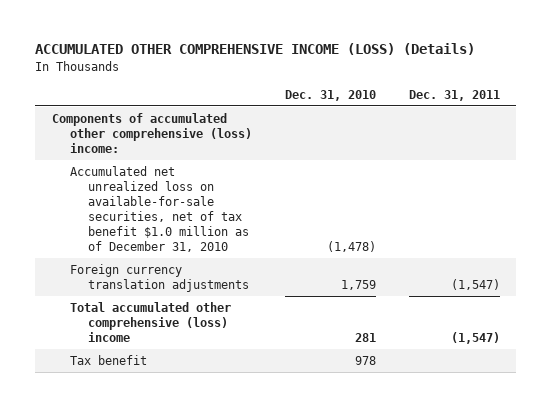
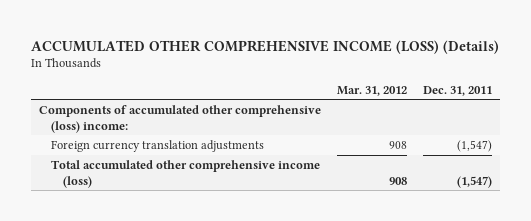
- | Dec. 31, 2010 | Dec. 31, 2011
+ | Mar. 31, 2012 | Dec. 31, 2011
- Accumulated net unrealized loss on available-for-sale securities, net of tax benefit $1.0 million as of December 31, 2010 | (1,478) |
- Total accumulated other comprehensive (loss) income | 281 | (1,547)
- Tax benefit | 978 |
+ Total accumulated other comprehensive income (loss) | 908 | (1,547)

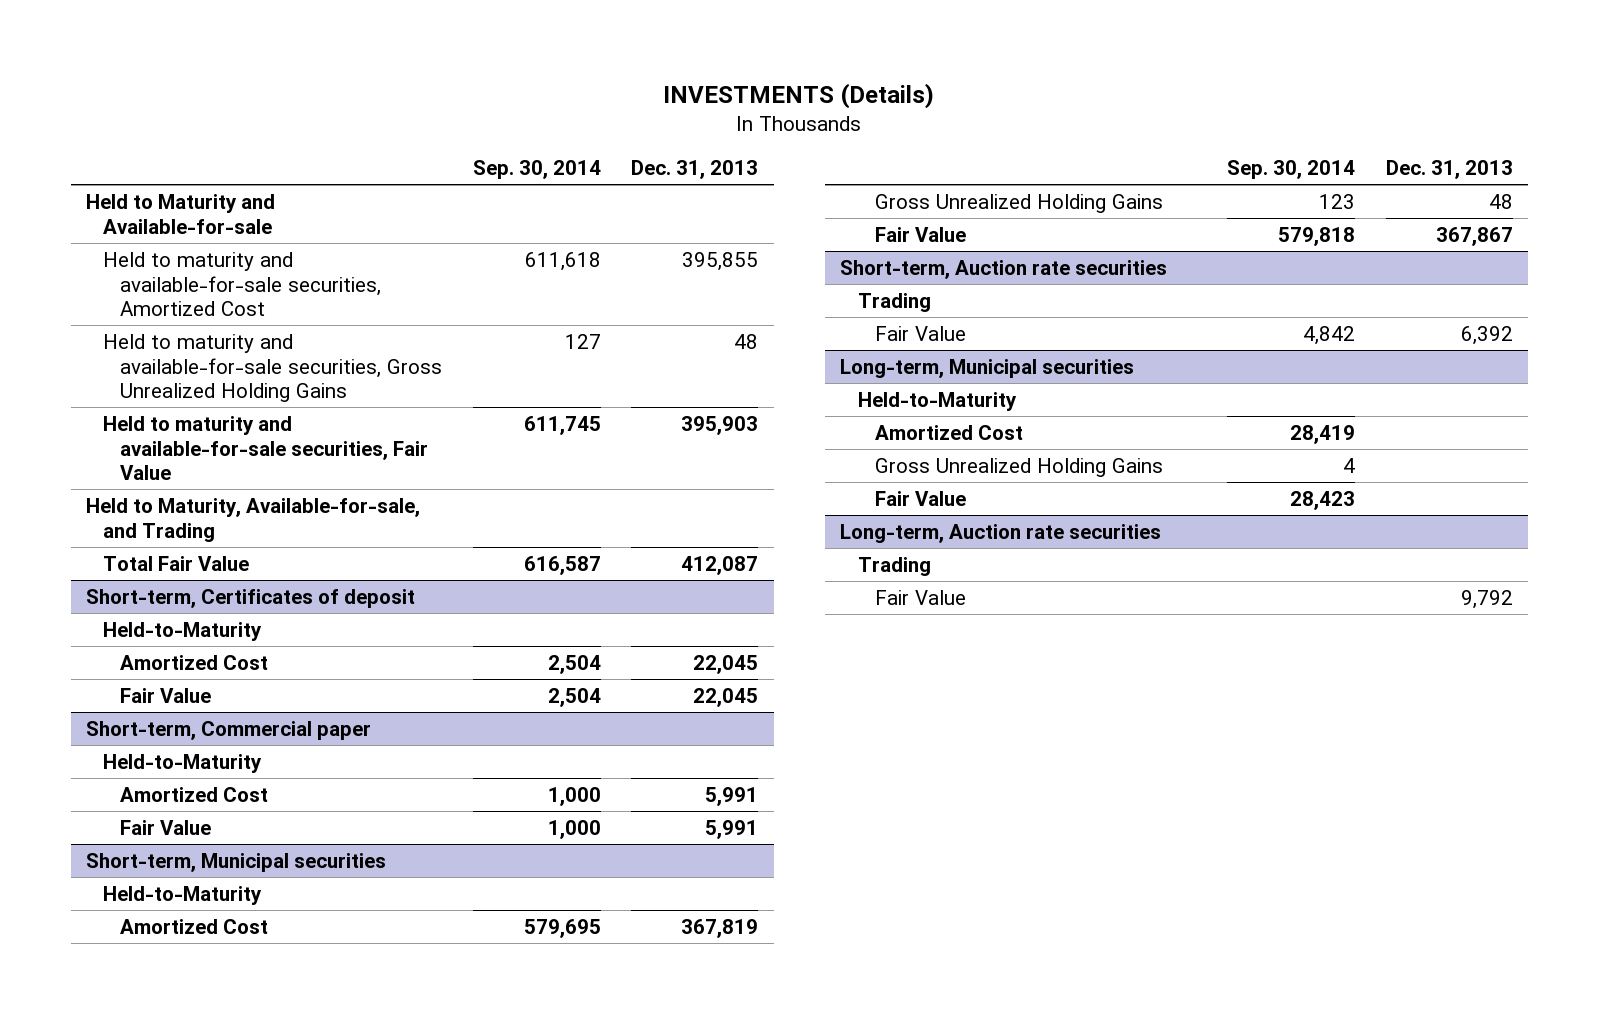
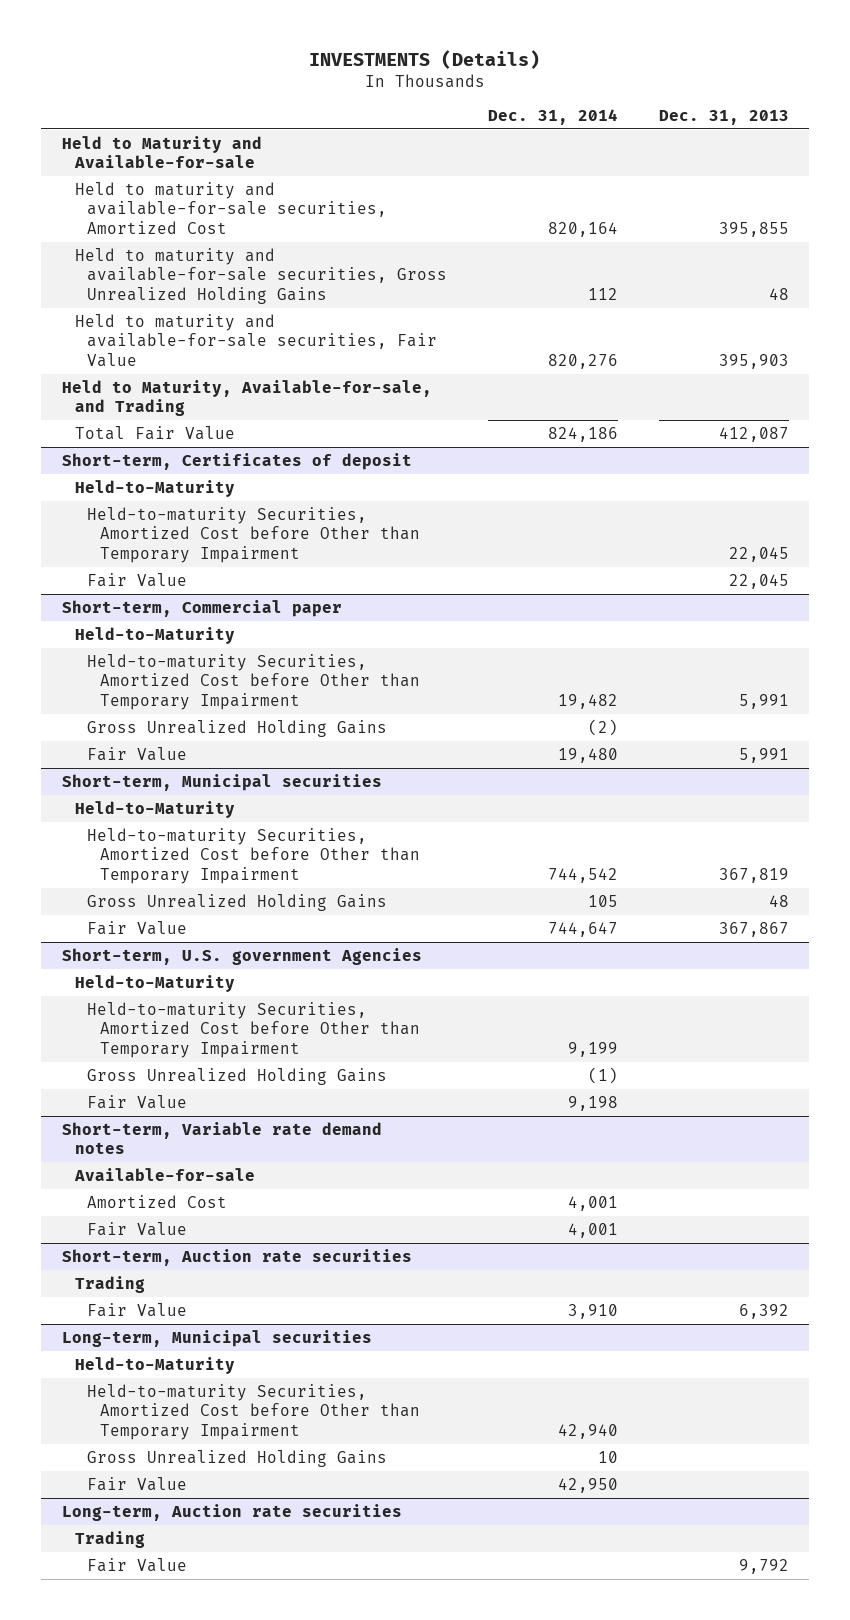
- | Sep. 30, 2014 | Dec. 31, 2013
+ | Dec. 31, 2014 | Dec. 31, 2013
@ Short-term, Certificates of deposit
- Amortized Cost | 2,504 | 22,045
+ Held-to-maturity Securities, Amortized Cost before Other than Temporary Impairment | | 22,045
@ Short-term, Commercial paper
- Amortized Cost | 1,000 | 5,991
+ Held-to-maturity Securities, Amortized Cost before Other than Temporary Impairment | 19,482 | 5,991
+ Gross Unrealized Holding Gains | (2) |
@ Short-term, Municipal securities
- Amortized Cost | 579,695 | 367,819
+ Held-to-maturity Securities, Amortized Cost before Other than Temporary Impairment | 744,542 | 367,819
+ Short-term, U.S. government Agencies
+ Held-to-Maturity
+ Held-to-maturity Securities, Amortized Cost before Other than Temporary Impairment | 9,199 |
+ Gross Unrealized Holding Gains | (1) |
+ Fair Value | 9,198 |
+ Short-term, Variable rate demand notes
+ Available-for-sale
+ Amortized Cost | 4,001 |
+ Fair Value | 4,001 |
@ Long-term, Municipal securities
- Amortized Cost | 28,419 |
+ Held-to-maturity Securities, Amortized Cost before Other than Temporary Impairment | 42,940 |

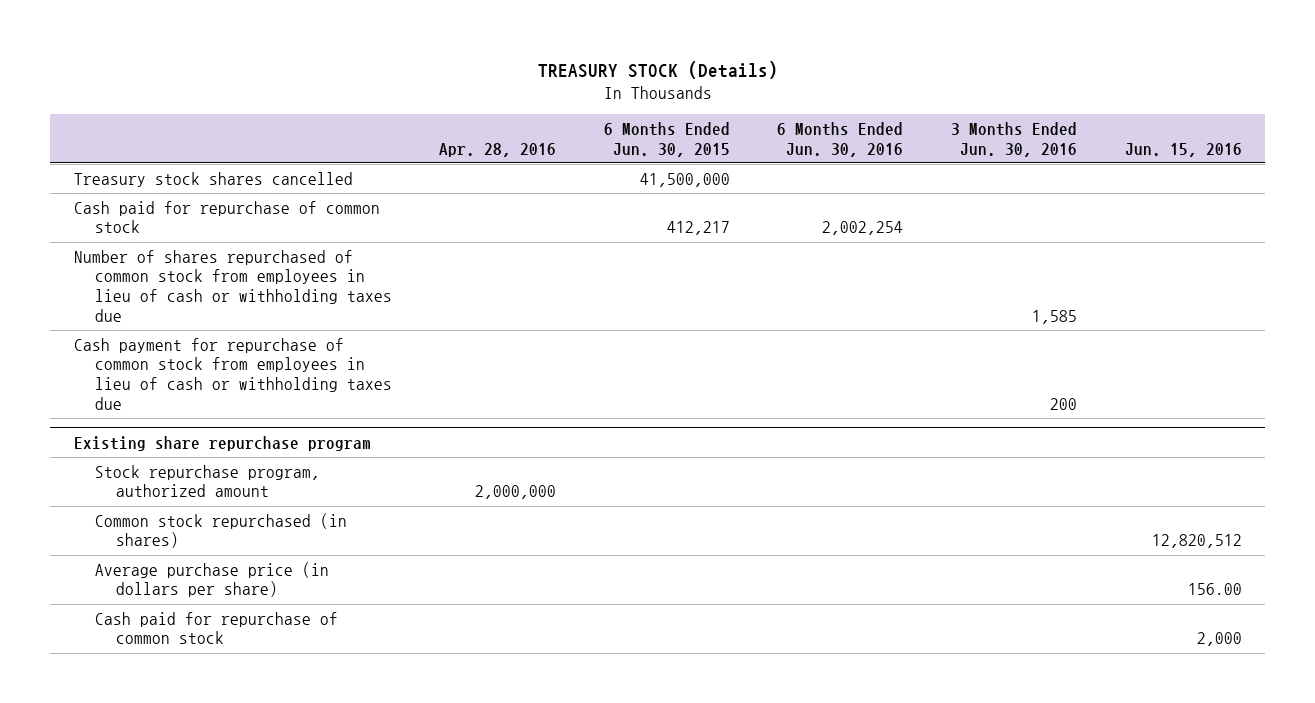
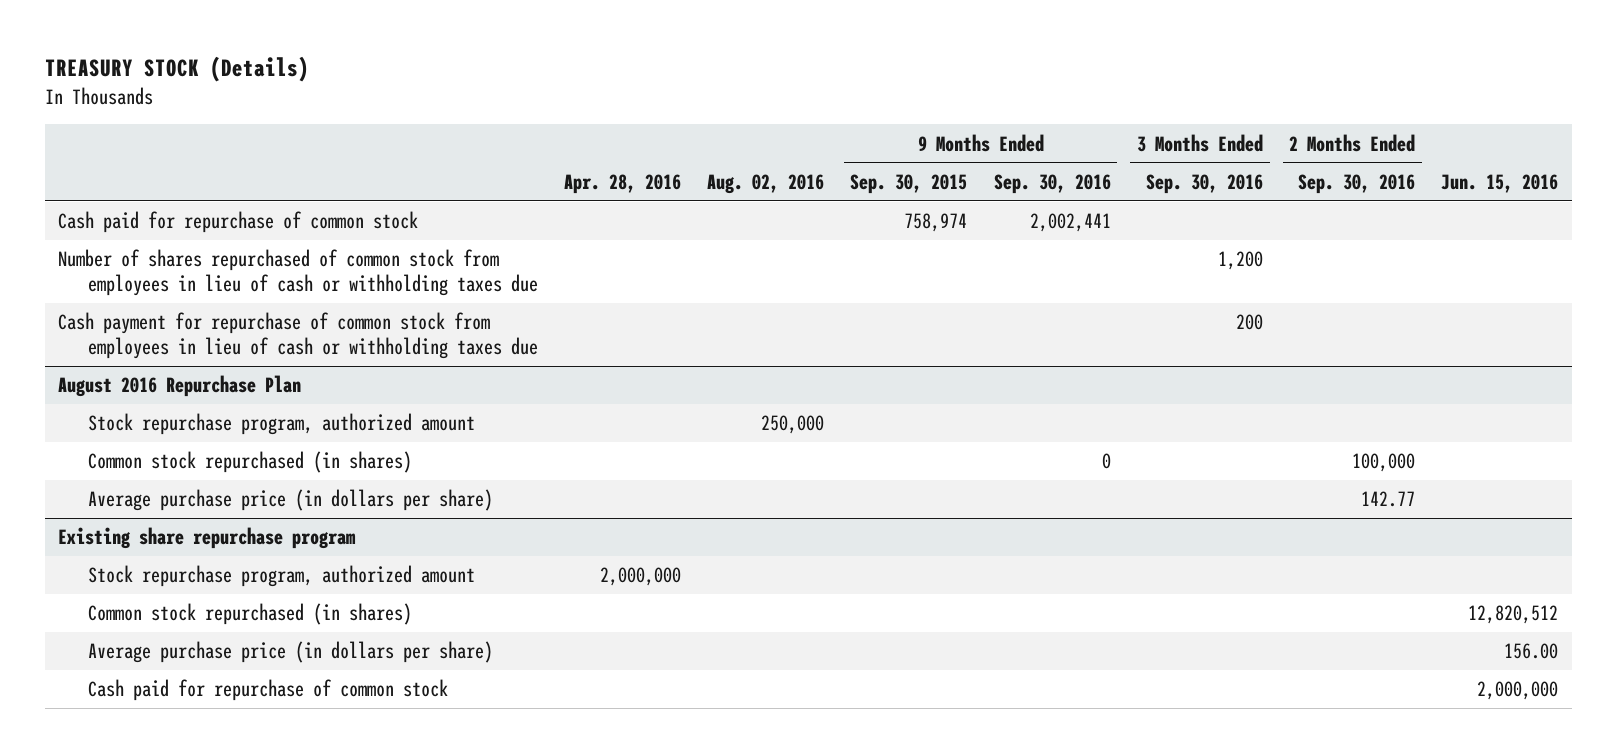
- | Apr. 28, 2016 | 6 Months Ended Jun. 30, 2015 | 6 Months Ended Jun. 30, 2016 | 3 Months Ended Jun. 30, 2016 | Jun. 15, 2016
+ | Apr. 28, 2016 | Aug. 02, 2016 | 9 Months Ended Sep. 30, 2015 | 9 Months Ended Sep. 30, 2016 | 3 Months Ended Sep. 30, 2016 | 2 Months Ended Sep. 30, 2016 | Jun. 15, 2016
- Treasury stock shares cancelled | | 41,500,000 | | |
+ August 2016 Repurchase Plan
+ Stock repurchase program, authorized amount | | 250,000 | | | | |
+ Common stock repurchased (in shares) | | | | 0 | | 100,000 |
+ Average purchase price (in dollars per share) | | | | | | 142.77 |
@ Existing share repurchase program
- Cash paid for repurchase of common stock | | | | | 2,000
+ Cash paid for repurchase of common stock | | | | | | | 2,000,000

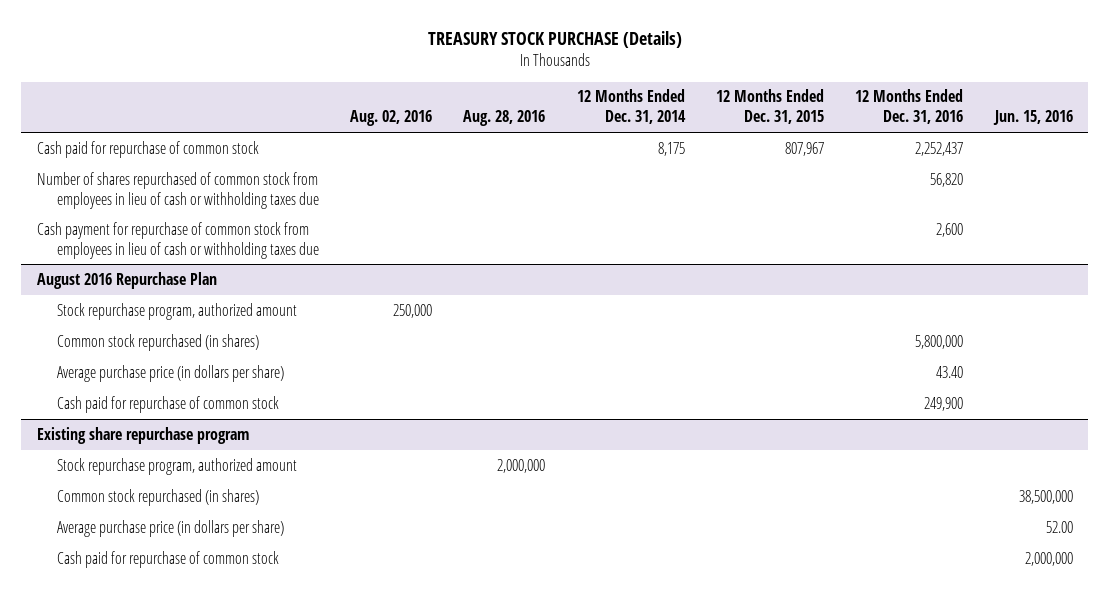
- TREASURY STOCK (Details)
+ TREASURY STOCK PURCHASE (Details)
- | Apr. 28, 2016 | Aug. 02, 2016 | 9 Months Ended Sep. 30, 2015 | 9 Months Ended Sep. 30, 2016 | 3 Months Ended Sep. 30, 2016 | 2 Months Ended Sep. 30, 2016 | Jun. 15, 2016
+ | Aug. 02, 2016 | Aug. 28, 2016 | 12 Months Ended Dec. 31, 2014 | 12 Months Ended Dec. 31, 2015 | 12 Months Ended Dec. 31, 2016 | Jun. 15, 2016
@ August 2016 Repurchase Plan
+ Cash paid for repurchase of common stock | | | | | 249,900 |
@ Existing share repurchase program
- Common stock repurchased (in shares) | | | | | | | 12,820,512
- Average purchase price (in dollars per share) | | | | | | | 156.00
+ Common stock repurchased (in shares) | | | | | | 38,500,000
+ Average purchase price (in dollars per share) | | | | | | 52.00

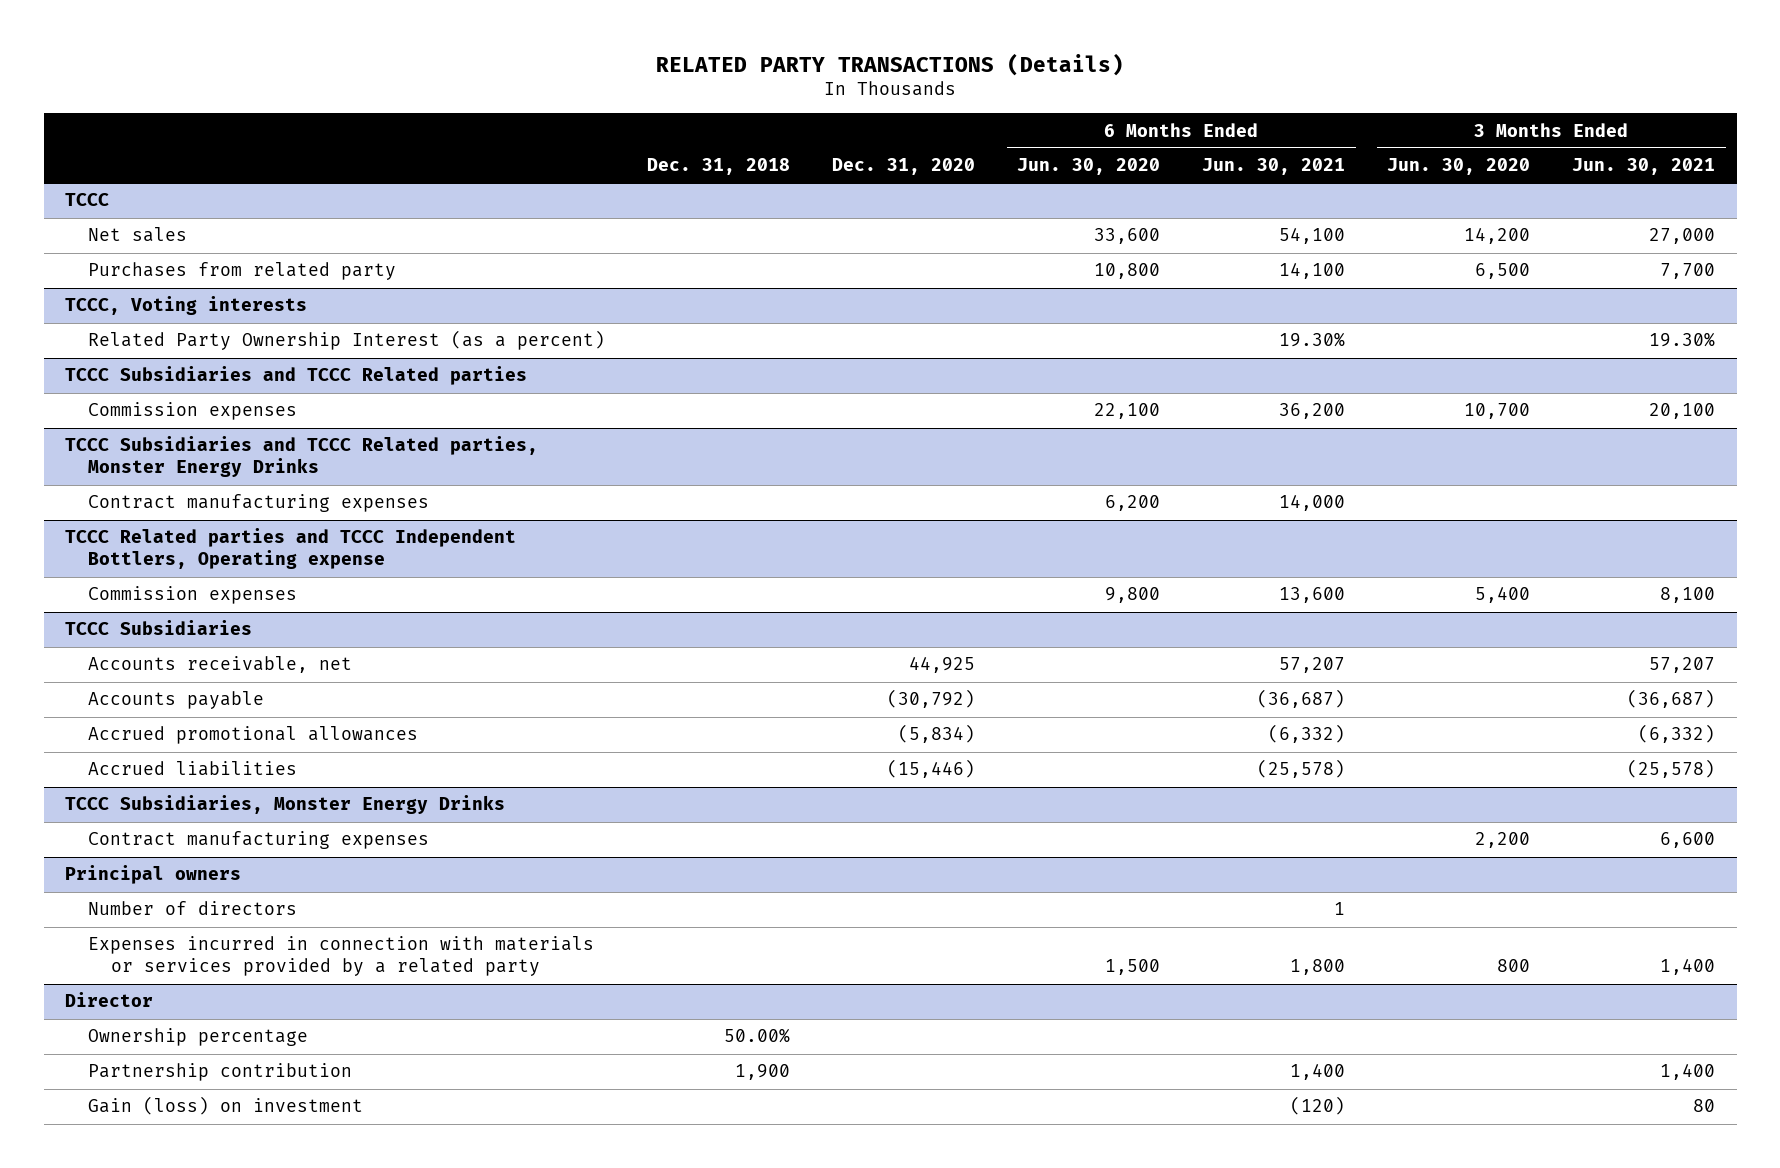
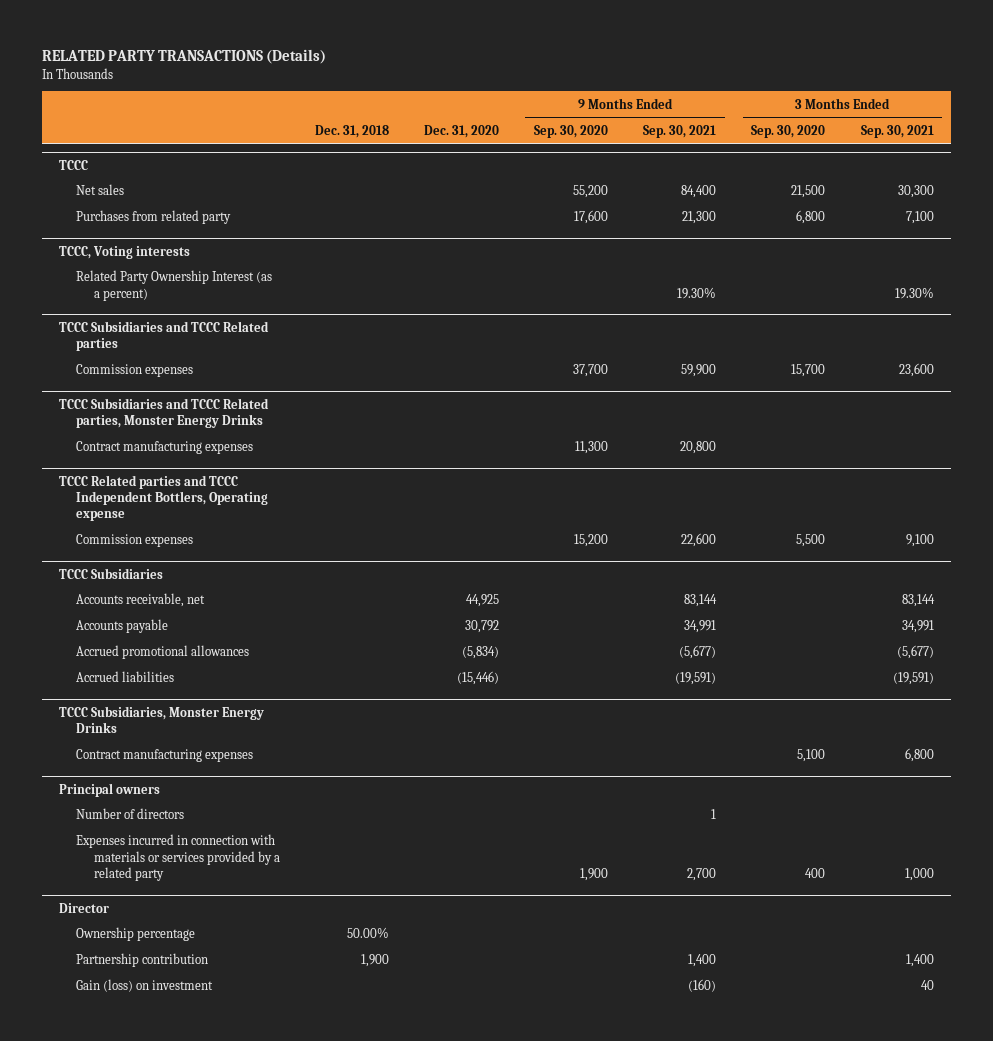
- | Dec. 31, 2018 | Dec. 31, 2020 | 6 Months Ended Jun. 30, 2020 | 6 Months Ended Jun. 30, 2021 | 3 Months Ended Jun. 30, 2020 | 3 Months Ended Jun. 30, 2021
+ | Dec. 31, 2018 | Dec. 31, 2020 | 9 Months Ended Sep. 30, 2020 | 9 Months Ended Sep. 30, 2021 | 3 Months Ended Sep. 30, 2020 | 3 Months Ended Sep. 30, 2021
@ TCCC Subsidiaries
- Accounts payable | | (30,792) | | (36,687) | | (36,687)
+ Accounts payable | | 30,792 | | 34,991 | | 34,991

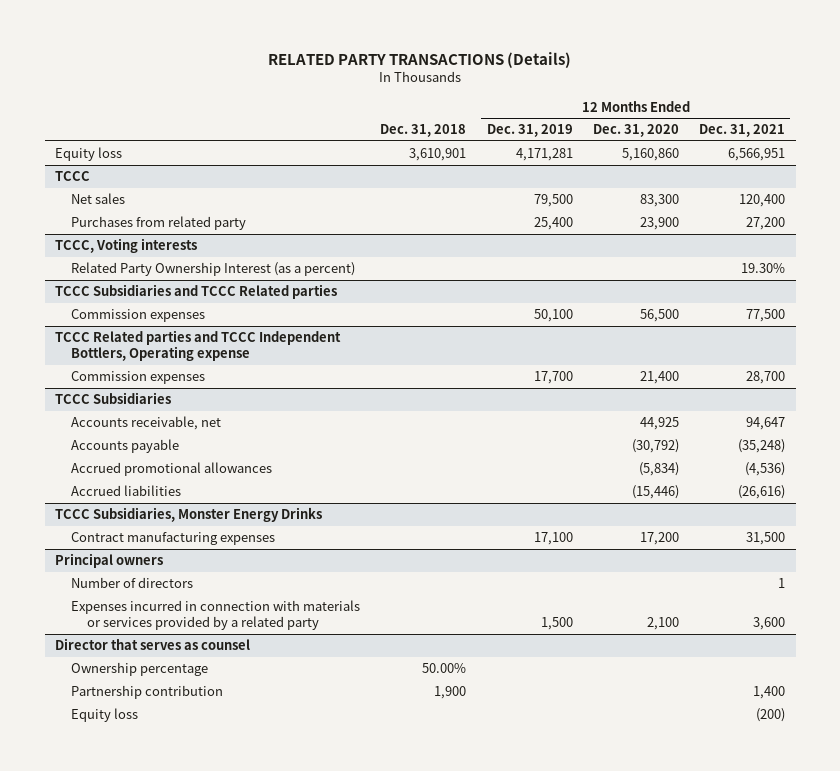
- | Dec. 31, 2018 | Dec. 31, 2020 | 9 Months Ended Sep. 30, 2020 | 9 Months Ended Sep. 30, 2021 | 3 Months Ended Sep. 30, 2020 | 3 Months Ended Sep. 30, 2021
+ | Dec. 31, 2018 | 12 Months Ended Dec. 31, 2019 | 12 Months Ended Dec. 31, 2020 | 12 Months Ended Dec. 31, 2021
+ Equity loss | 3,610,901 | 4,171,281 | 5,160,860 | 6,566,951
- TCCC Subsidiaries and TCCC Related parties, Monster Energy Drinks
- Contract manufacturing expenses | | | 11,300 | 20,800 | |
- Director
+ Director that serves as counsel
- Gain (loss) on investment | | | | (160) | | 40
+ Equity loss | | | | (200)

